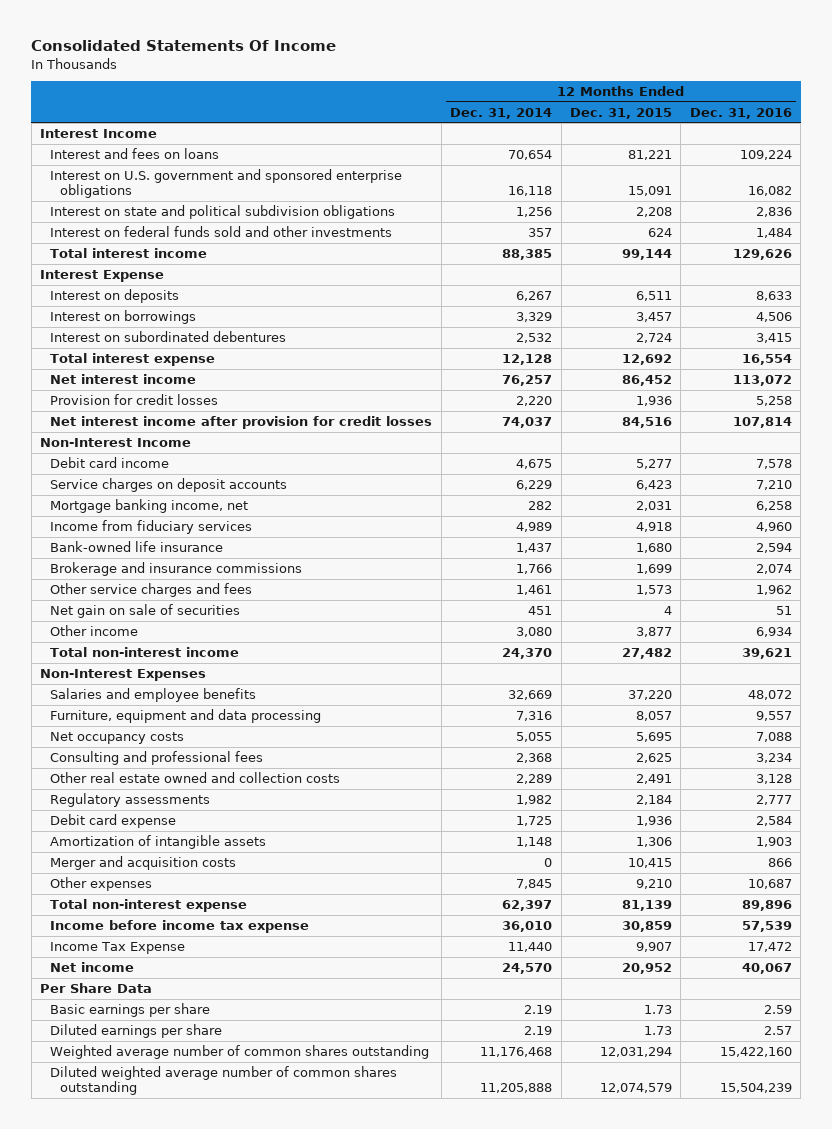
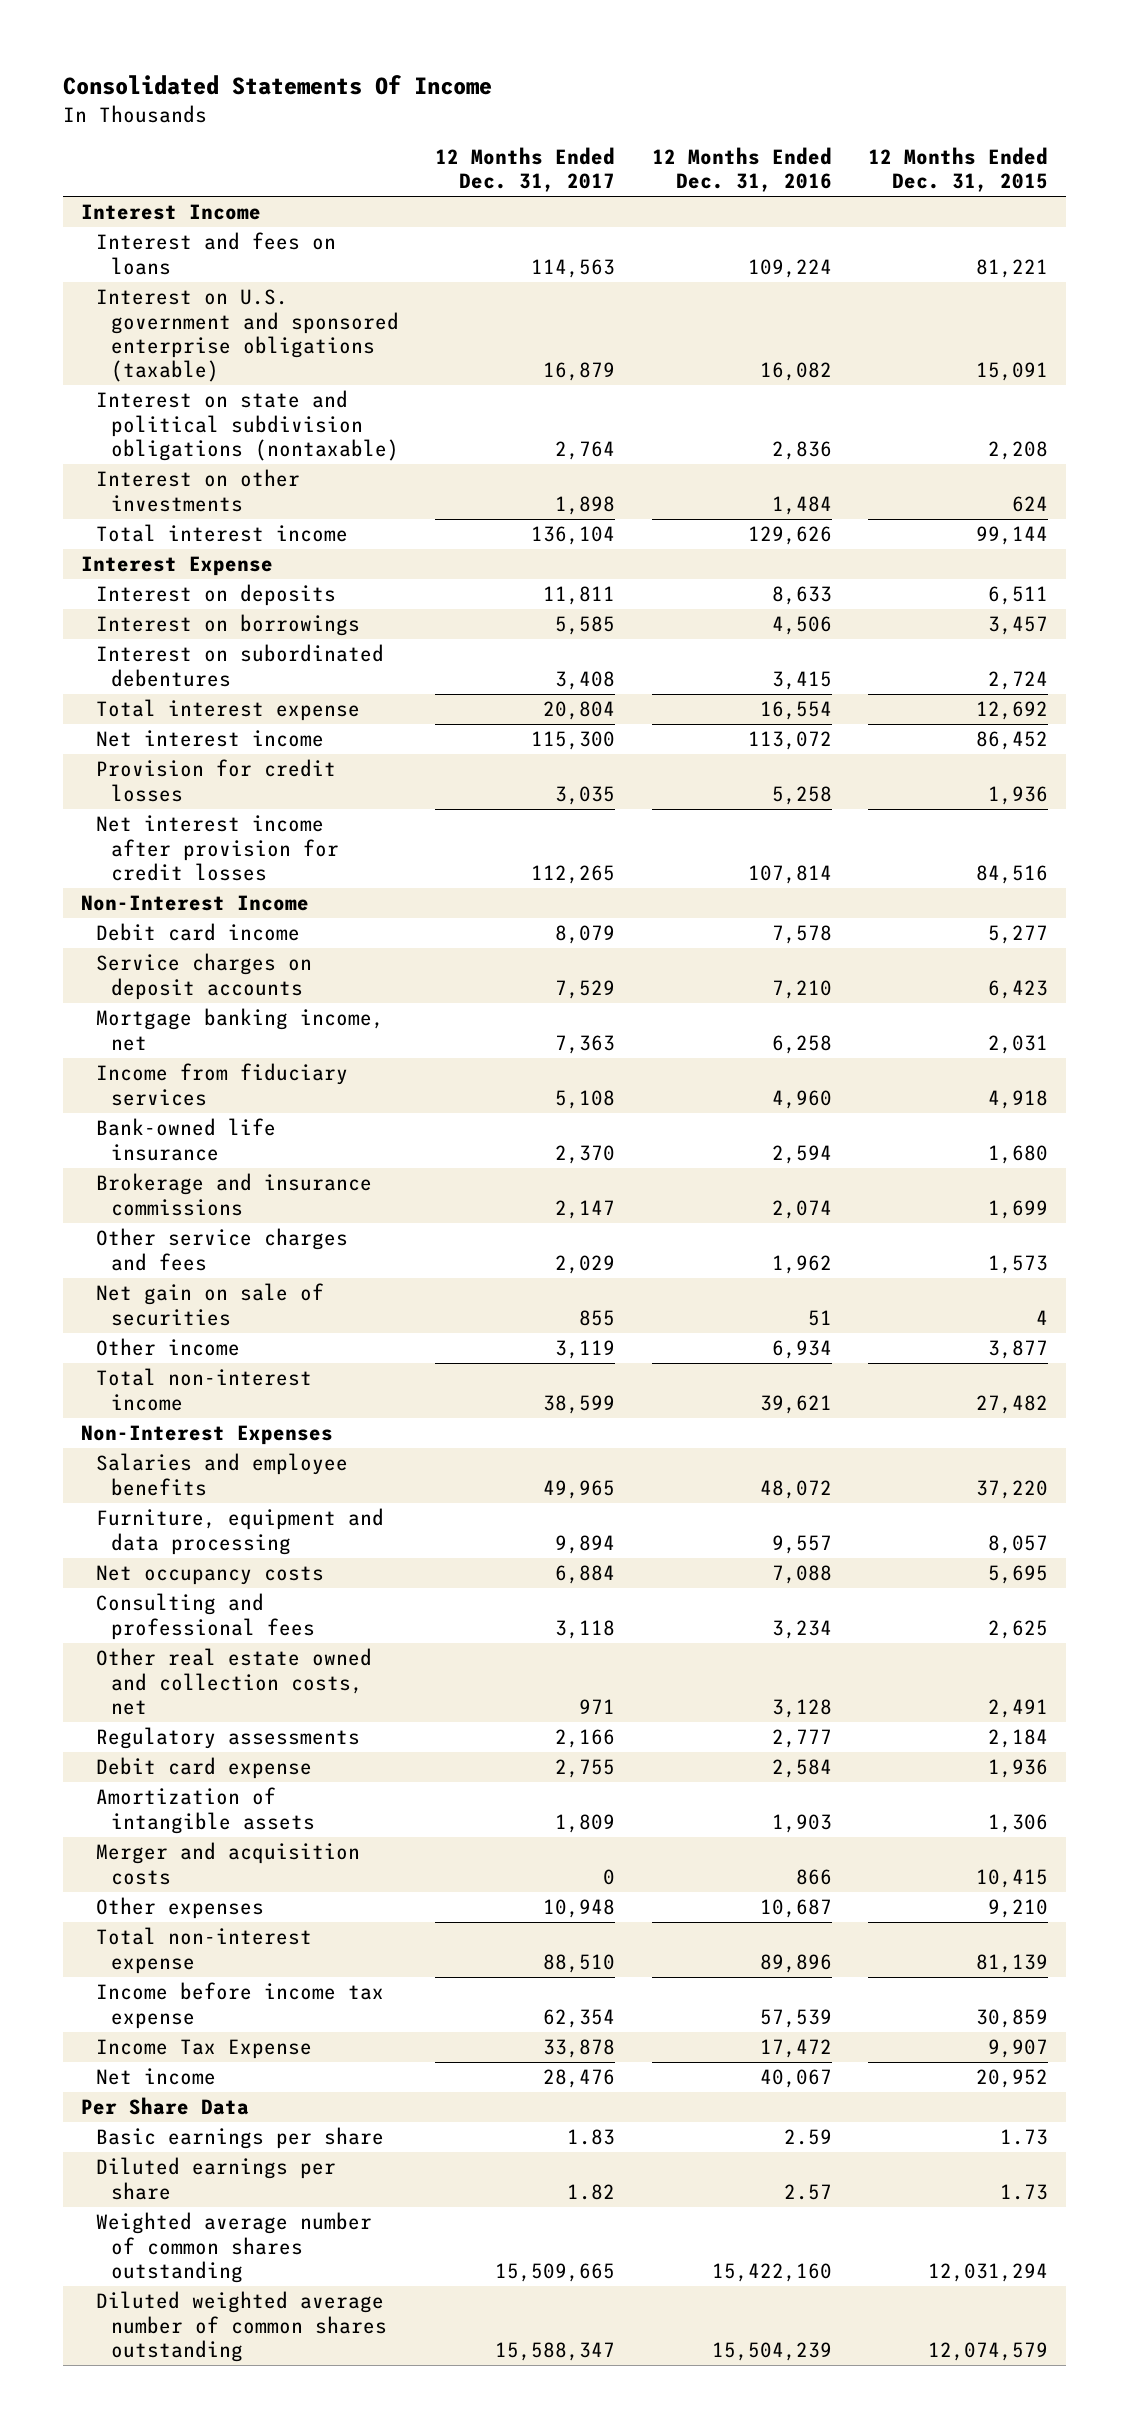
- | 12 Months Ended Dec. 31, 2014 | 12 Months Ended Dec. 31, 2015 | 12 Months Ended Dec. 31, 2016
+ | 12 Months Ended Dec. 31, 2017 | 12 Months Ended Dec. 31, 2016 | 12 Months Ended Dec. 31, 2015
- Interest on U.S. government and sponsored enterprise obligations | 16,118 | 15,091 | 16,082
- Interest on state and political subdivision obligations | 1,256 | 2,208 | 2,836
- Interest on federal funds sold and other investments | 357 | 624 | 1,484
+ Interest on U.S. government and sponsored enterprise obligations (taxable) | 16,879 | 16,082 | 15,091
+ Interest on state and political subdivision obligations (nontaxable) | 2,764 | 2,836 | 2,208
+ Interest on other investments | 1,898 | 1,484 | 624
- Other real estate owned and collection costs | 2,289 | 2,491 | 3,128
+ Other real estate owned and collection costs, net | 971 | 3,128 | 2,491

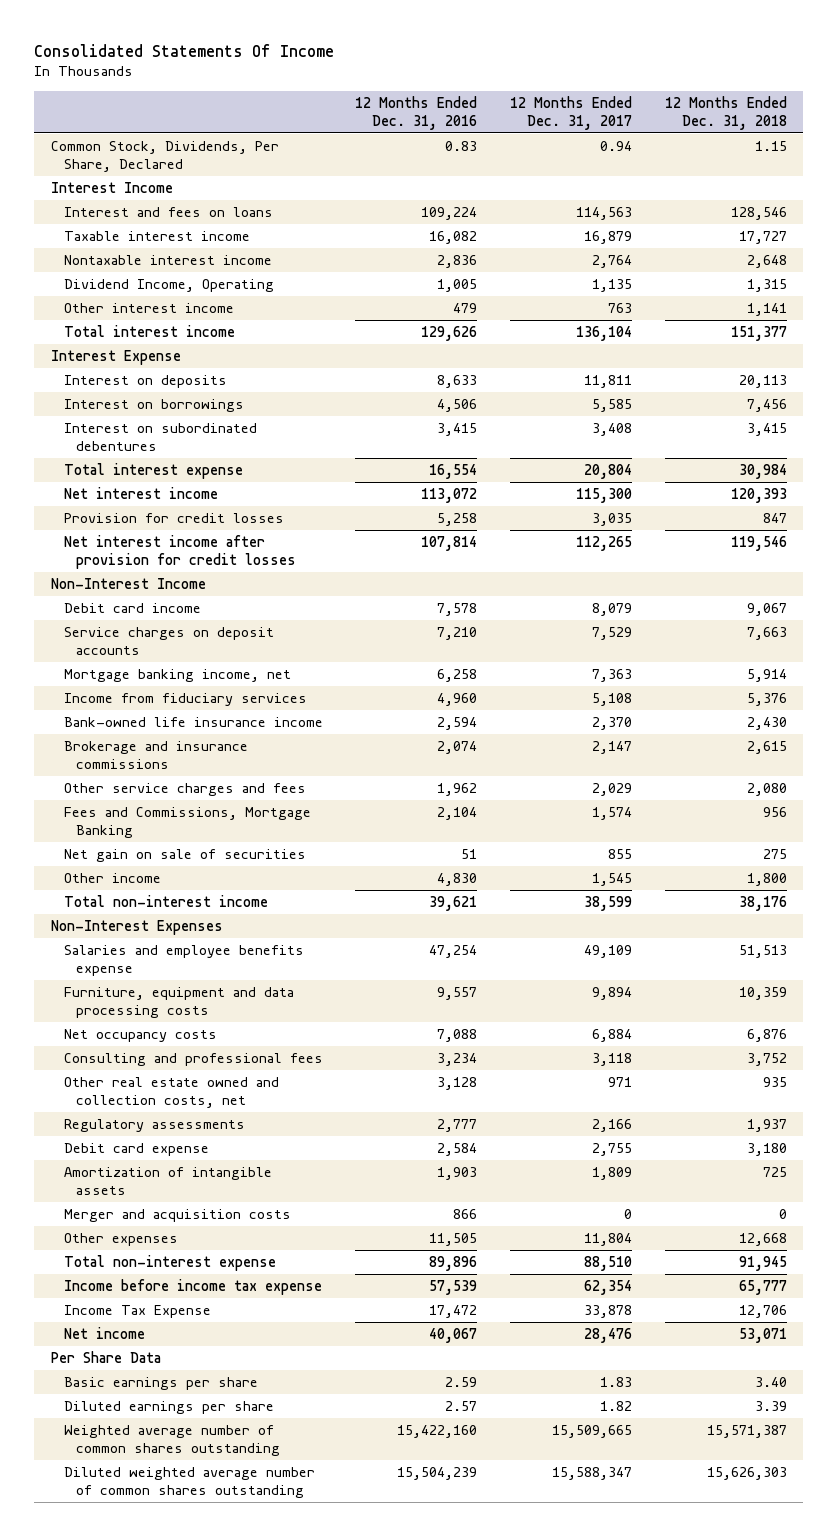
- | 12 Months Ended Dec. 31, 2017 | 12 Months Ended Dec. 31, 2016 | 12 Months Ended Dec. 31, 2015
+ | 12 Months Ended Dec. 31, 2016 | 12 Months Ended Dec. 31, 2017 | 12 Months Ended Dec. 31, 2018
+ Common Stock, Dividends, Per Share, Declared | 0.83 | 0.94 | 1.15
- Interest on U.S. government and sponsored enterprise obligations (taxable) | 16,879 | 16,082 | 15,091
- Interest on state and political subdivision obligations (nontaxable) | 2,764 | 2,836 | 2,208
- Interest on other investments | 1,898 | 1,484 | 624
+ Taxable interest income | 16,082 | 16,879 | 17,727
+ Nontaxable interest income | 2,836 | 2,764 | 2,648
+ Dividend Income, Operating | 1,005 | 1,135 | 1,315
+ Other interest income | 479 | 763 | 1,141
- Bank-owned life insurance | 2,370 | 2,594 | 1,680
+ Bank-owned life insurance income | 2,594 | 2,370 | 2,430
+ Fees and Commissions, Mortgage Banking | 2,104 | 1,574 | 956
- Other income | 3,119 | 6,934 | 3,877
+ Other income | 4,830 | 1,545 | 1,800
- Salaries and employee benefits | 49,965 | 48,072 | 37,220
- Furniture, equipment and data processing | 9,894 | 9,557 | 8,057
+ Salaries and employee benefits expense | 47,254 | 49,109 | 51,513
+ Furniture, equipment and data processing costs | 9,557 | 9,894 | 10,359
- Other expenses | 10,948 | 10,687 | 9,210
+ Other expenses | 11,505 | 11,804 | 12,668

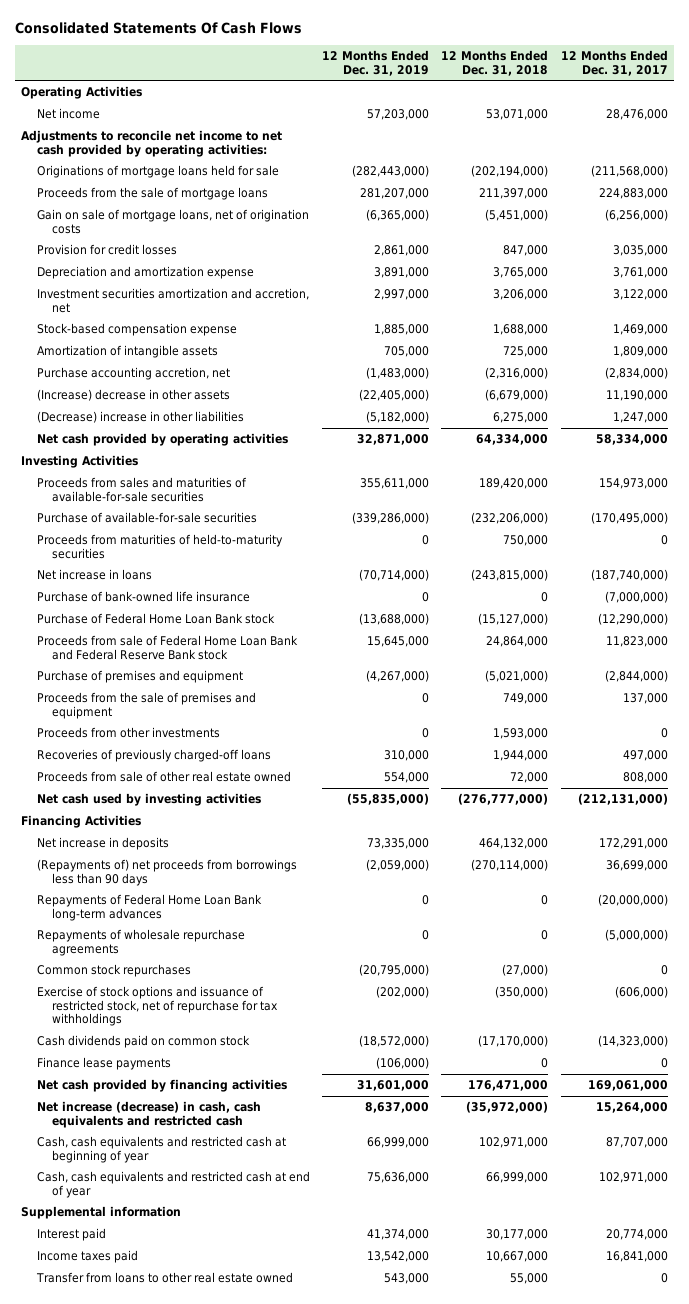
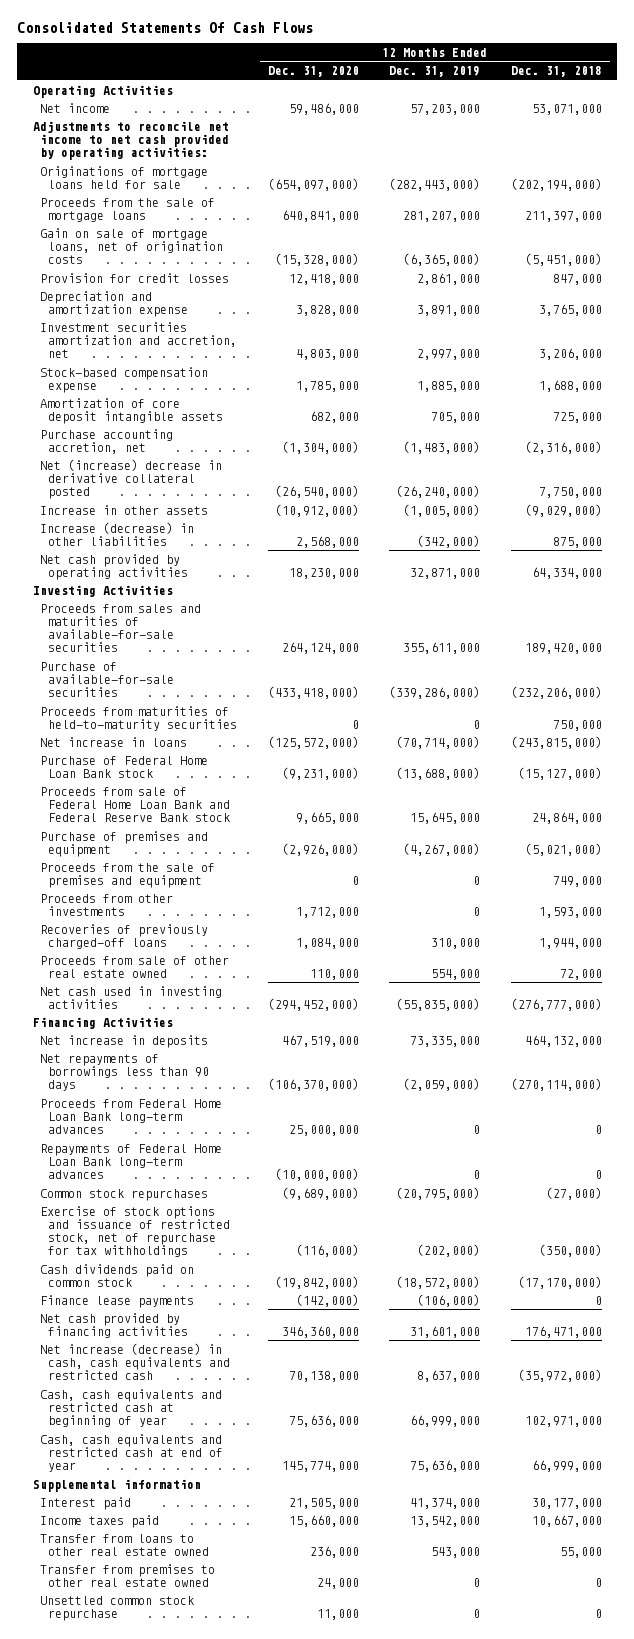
- | 12 Months Ended Dec. 31, 2019 | 12 Months Ended Dec. 31, 2018 | 12 Months Ended Dec. 31, 2017
+ | 12 Months Ended Dec. 31, 2020 | 12 Months Ended Dec. 31, 2019 | 12 Months Ended Dec. 31, 2018
- Amortization of intangible assets | 705,000 | 725,000 | 1,809,000
+ Amortization of core deposit intangible assets | 682,000 | 705,000 | 725,000
- (Increase) decrease in other assets | (22,405,000) | (6,679,000) | 11,190,000
- (Decrease) increase in other liabilities | (5,182,000) | 6,275,000 | 1,247,000
+ Net (increase) decrease in derivative collateral posted | (26,540,000) | (26,240,000) | 7,750,000
+ Increase in other assets | (10,912,000) | (1,005,000) | (9,029,000)
+ Increase (decrease) in other liabilities | 2,568,000 | (342,000) | 875,000
- Purchase of bank-owned life insurance | 0 | 0 | (7,000,000)
- Net cash used by investing activities | (55,835,000) | (276,777,000) | (212,131,000)
+ Net cash used in investing activities | (294,452,000) | (55,835,000) | (276,777,000)
- (Repayments of) net proceeds from borrowings less than 90 days | (2,059,000) | (270,114,000) | 36,699,000
+ Net repayments of borrowings less than 90 days | (106,370,000) | (2,059,000) | (270,114,000)
+ Proceeds from Federal Home Loan Bank long-term advances | 25,000,000 | 0 | 0
- Repayments of wholesale repurchase agreements | 0 | 0 | (5,000,000)
+ Transfer from premises to other real estate owned | 24,000 | 0 | 0
+ Unsettled common stock repurchase | 11,000 | 0 | 0

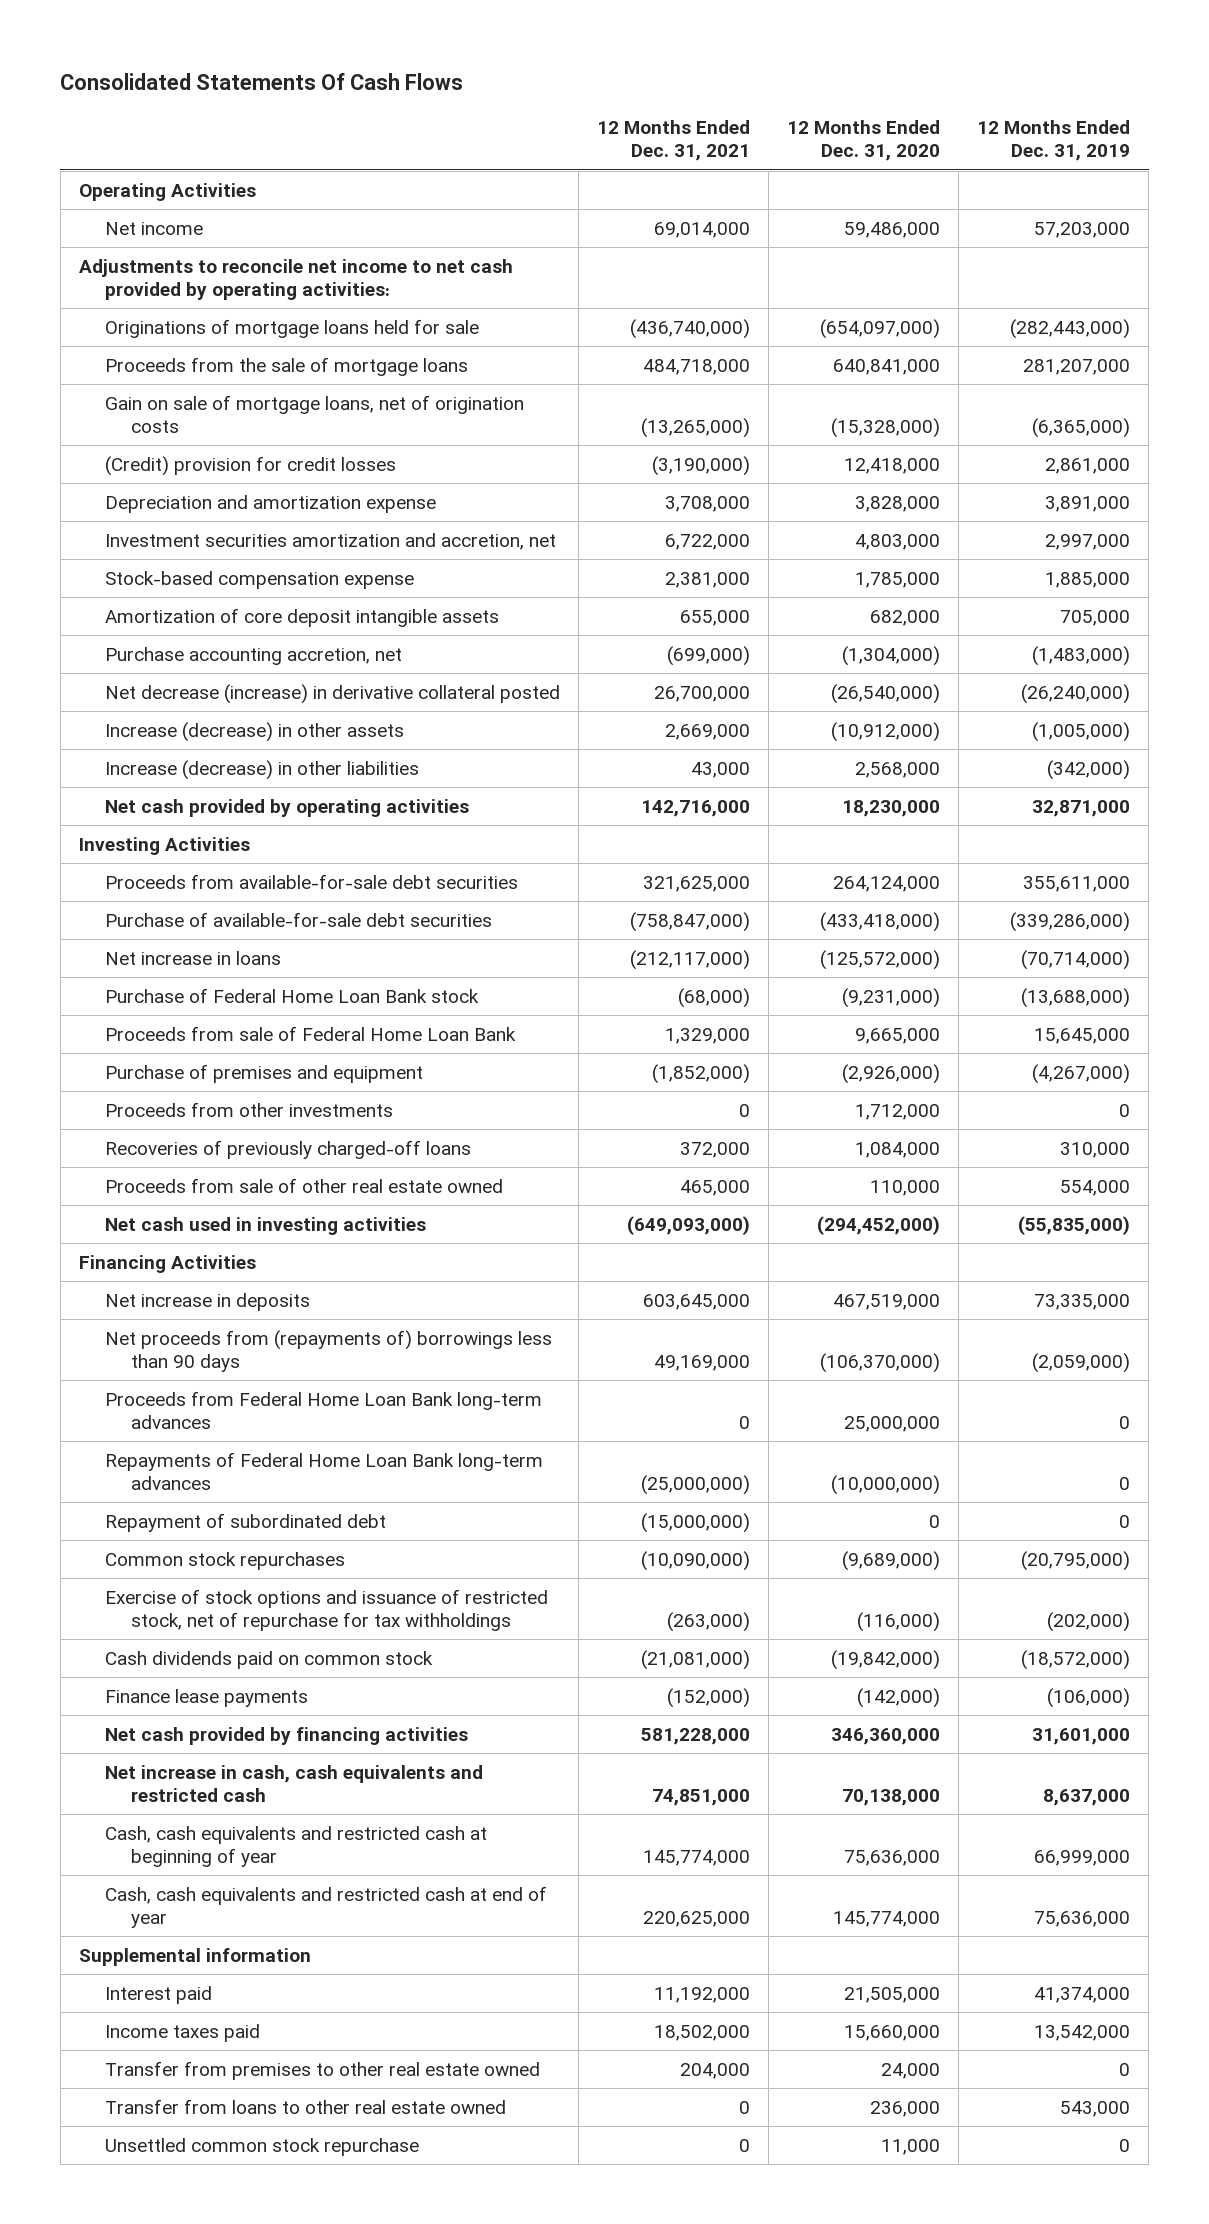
- | 12 Months Ended Dec. 31, 2020 | 12 Months Ended Dec. 31, 2019 | 12 Months Ended Dec. 31, 2018
+ | 12 Months Ended Dec. 31, 2021 | 12 Months Ended Dec. 31, 2020 | 12 Months Ended Dec. 31, 2019
- Provision for credit losses | 12,418,000 | 2,861,000 | 847,000
+ (Credit) provision for credit losses | (3,190,000) | 12,418,000 | 2,861,000
- Net (increase) decrease in derivative collateral posted | (26,540,000) | (26,240,000) | 7,750,000
- Increase in other assets | (10,912,000) | (1,005,000) | (9,029,000)
+ Net decrease (increase) in derivative collateral posted | 26,700,000 | (26,540,000) | (26,240,000)
+ Increase (decrease) in other assets | 2,669,000 | (10,912,000) | (1,005,000)
- Proceeds from sales and maturities of available-for-sale securities | 264,124,000 | 355,611,000 | 189,420,000
- Purchase of available-for-sale securities | (433,418,000) | (339,286,000) | (232,206,000)
- Proceeds from maturities of held-to-maturity securities | 0 | 0 | 750,000
+ Proceeds from available-for-sale debt securities | 321,625,000 | 264,124,000 | 355,611,000
+ Purchase of available-for-sale debt securities | (758,847,000) | (433,418,000) | (339,286,000)
- Proceeds from sale of Federal Home Loan Bank and Federal Reserve Bank stock | 9,665,000 | 15,645,000 | 24,864,000
+ Proceeds from sale of Federal Home Loan Bank | 1,329,000 | 9,665,000 | 15,645,000
- Proceeds from the sale of premises and equipment | 0 | 0 | 749,000
- Net repayments of borrowings less than 90 days | (106,370,000) | (2,059,000) | (270,114,000)
+ Net proceeds from (repayments of) borrowings less than 90 days | 49,169,000 | (106,370,000) | (2,059,000)
+ Repayment of subordinated debt | (15,000,000) | 0 | 0
- Net increase (decrease) in cash, cash equivalents and restricted cash | 70,138,000 | 8,637,000 | (35,972,000)
+ Net increase in cash, cash equivalents and restricted cash | 74,851,000 | 70,138,000 | 8,637,000
moved down: Transfer from loans to other real estate owned | 0 | 236,000 | 543,000

